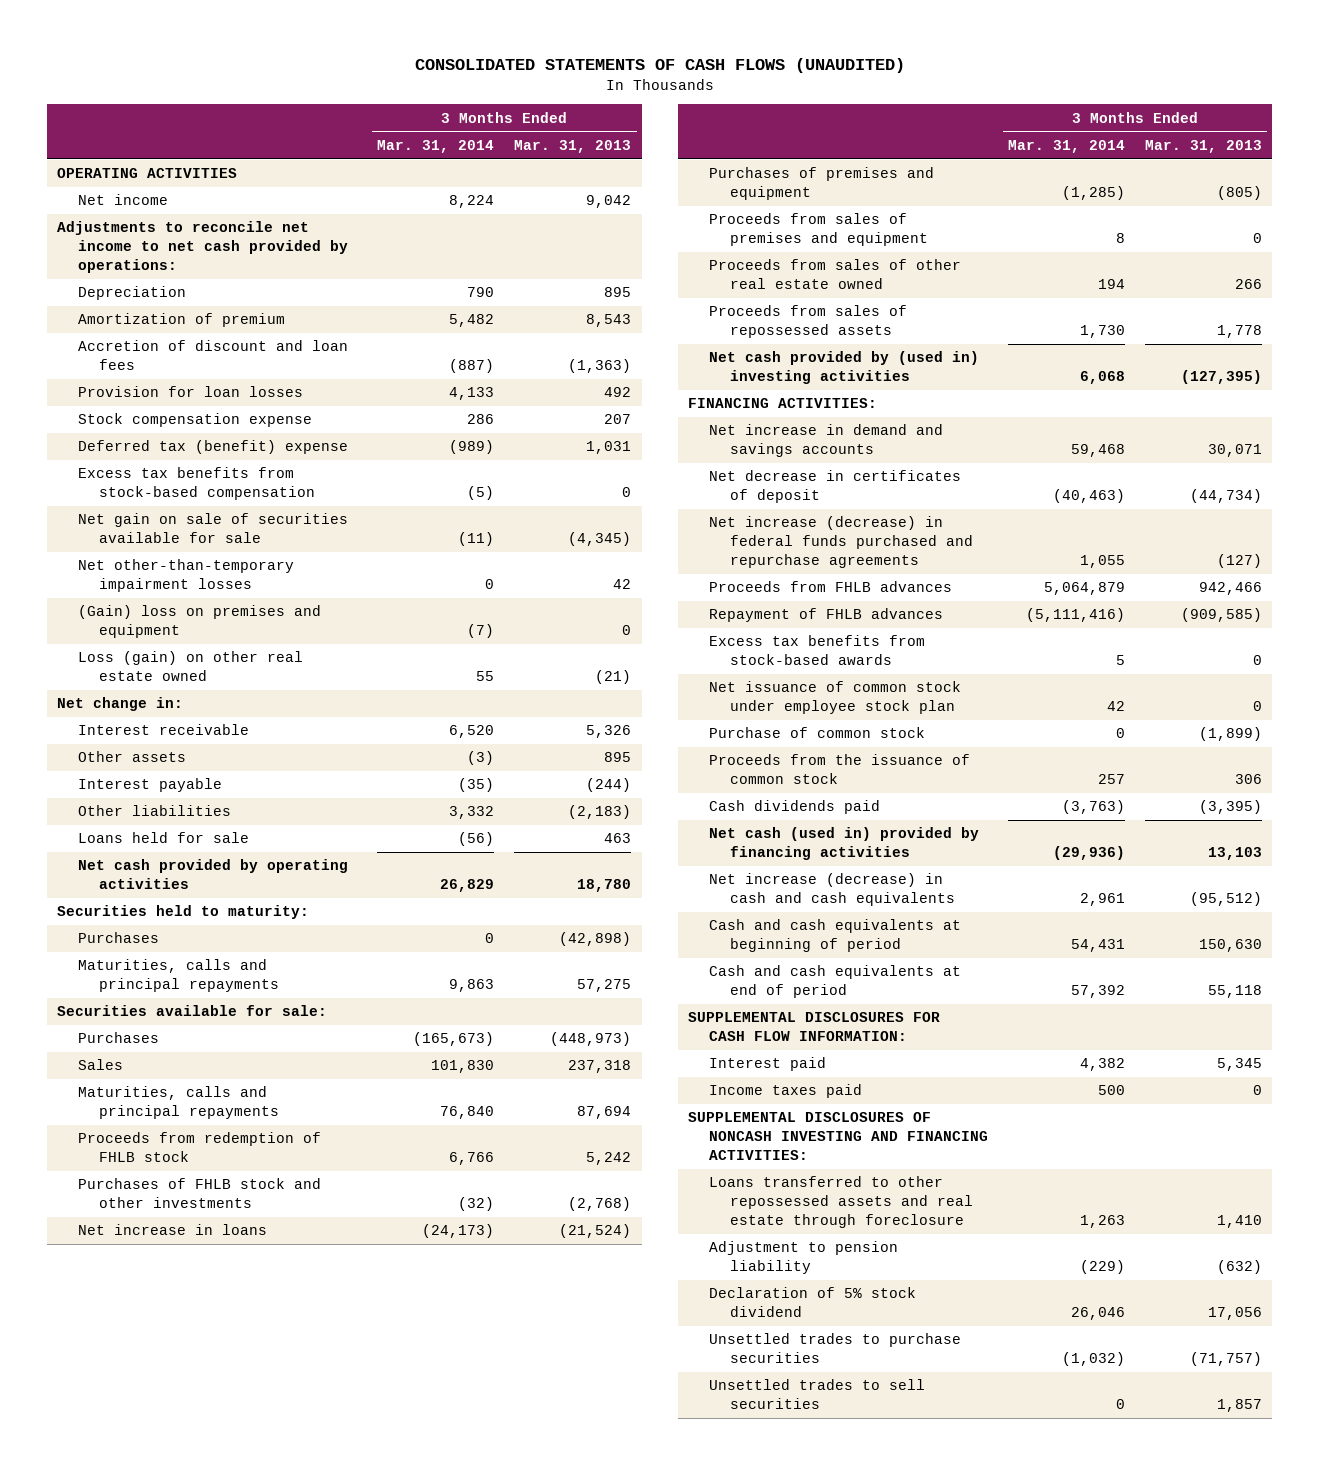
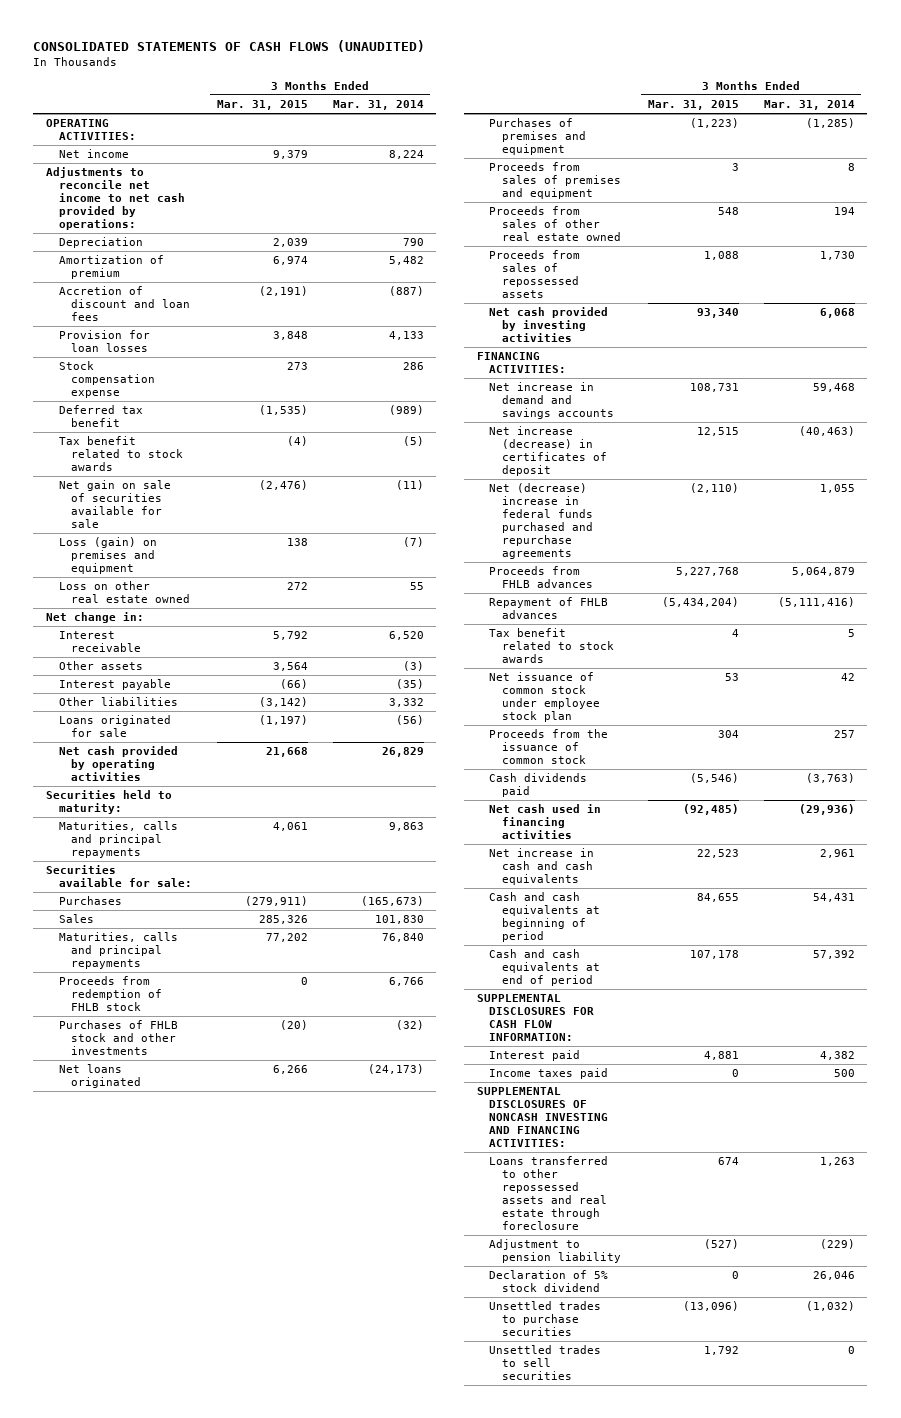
- | 3 Months Ended Mar. 31, 2014 | 3 Months Ended Mar. 31, 2013
+ | 3 Months Ended Mar. 31, 2015 | 3 Months Ended Mar. 31, 2014
- OPERATING ACTIVITIES
+ OPERATING ACTIVITIES:
- Deferred tax (benefit) expense | (989) | 1,031
- Excess tax benefits from stock-based compensation | (5) | 0
+ Deferred tax benefit | (1,535) | (989)
+ Tax benefit related to stock awards | (4) | (5)
- Net other-than-temporary impairment losses | 0 | 42
- (Gain) loss on premises and equipment | (7) | 0
- Loss (gain) on other real estate owned | 55 | (21)
+ Loss (gain) on premises and equipment | 138 | (7)
+ Loss on other real estate owned | 272 | 55
- Loans held for sale | (56) | 463
+ Loans originated for sale | (1,197) | (56)
- Purchases | 0 | (42,898)
- Net increase in loans | (24,173) | (21,524)
+ Net loans originated | 6,266 | (24,173)
- Net cash provided by (used in) investing activities | 6,068 | (127,395)
+ Net cash provided by investing activities | 93,340 | 6,068
- Net decrease in certificates of deposit | (40,463) | (44,734)
- Net increase (decrease) in federal funds purchased and repurchase agreements | 1,055 | (127)
+ Net increase (decrease) in certificates of deposit | 12,515 | (40,463)
+ Net (decrease) increase in federal funds purchased and repurchase agreements | (2,110) | 1,055
- Excess tax benefits from stock-based awards | 5 | 0
+ Tax benefit related to stock awards | 4 | 5
- Purchase of common stock | 0 | (1,899)
- Net cash (used in) provided by financing activities | (29,936) | 13,103
- Net increase (decrease) in cash and cash equivalents | 2,961 | (95,512)
+ Net cash used in financing activities | (92,485) | (29,936)
+ Net increase in cash and cash equivalents | 22,523 | 2,961

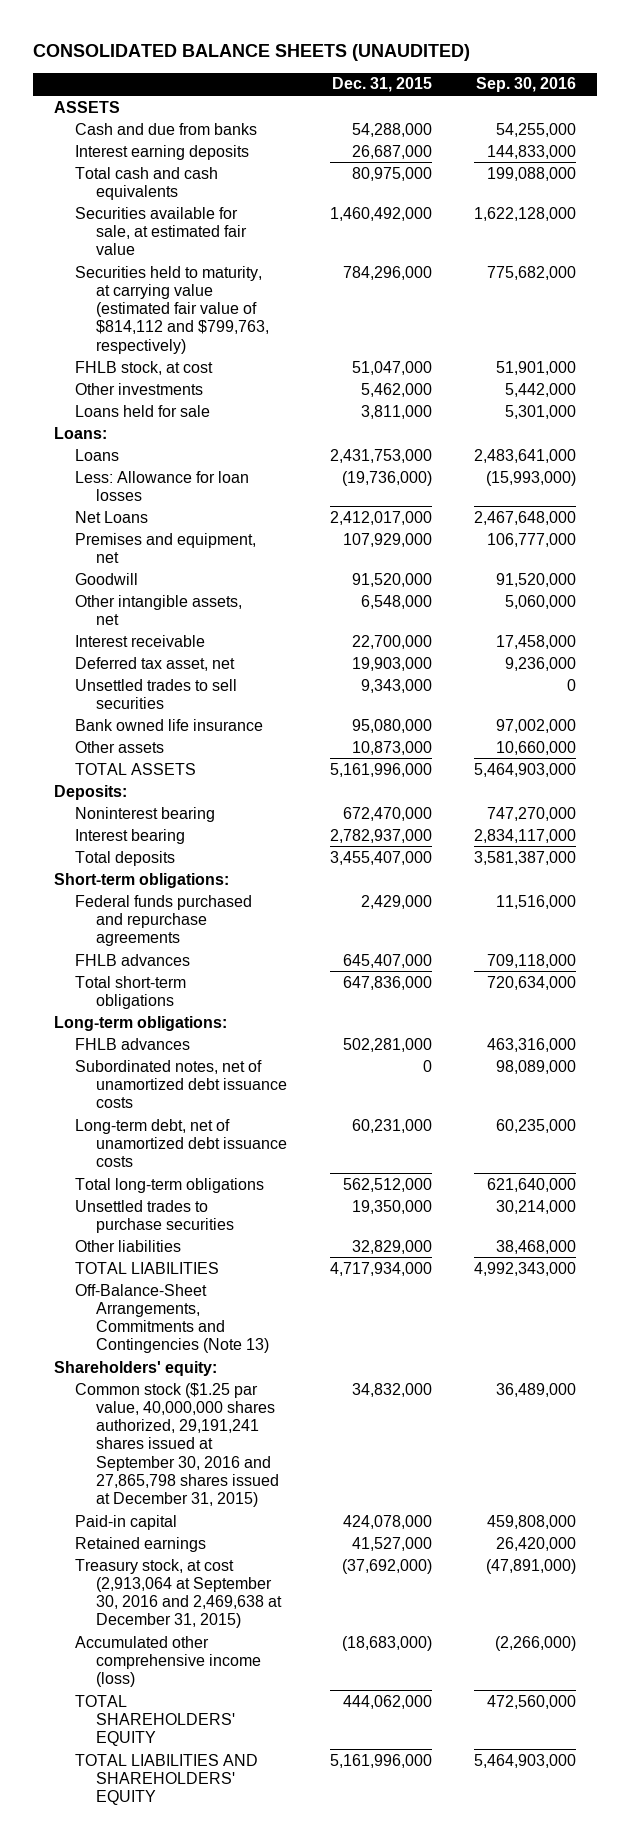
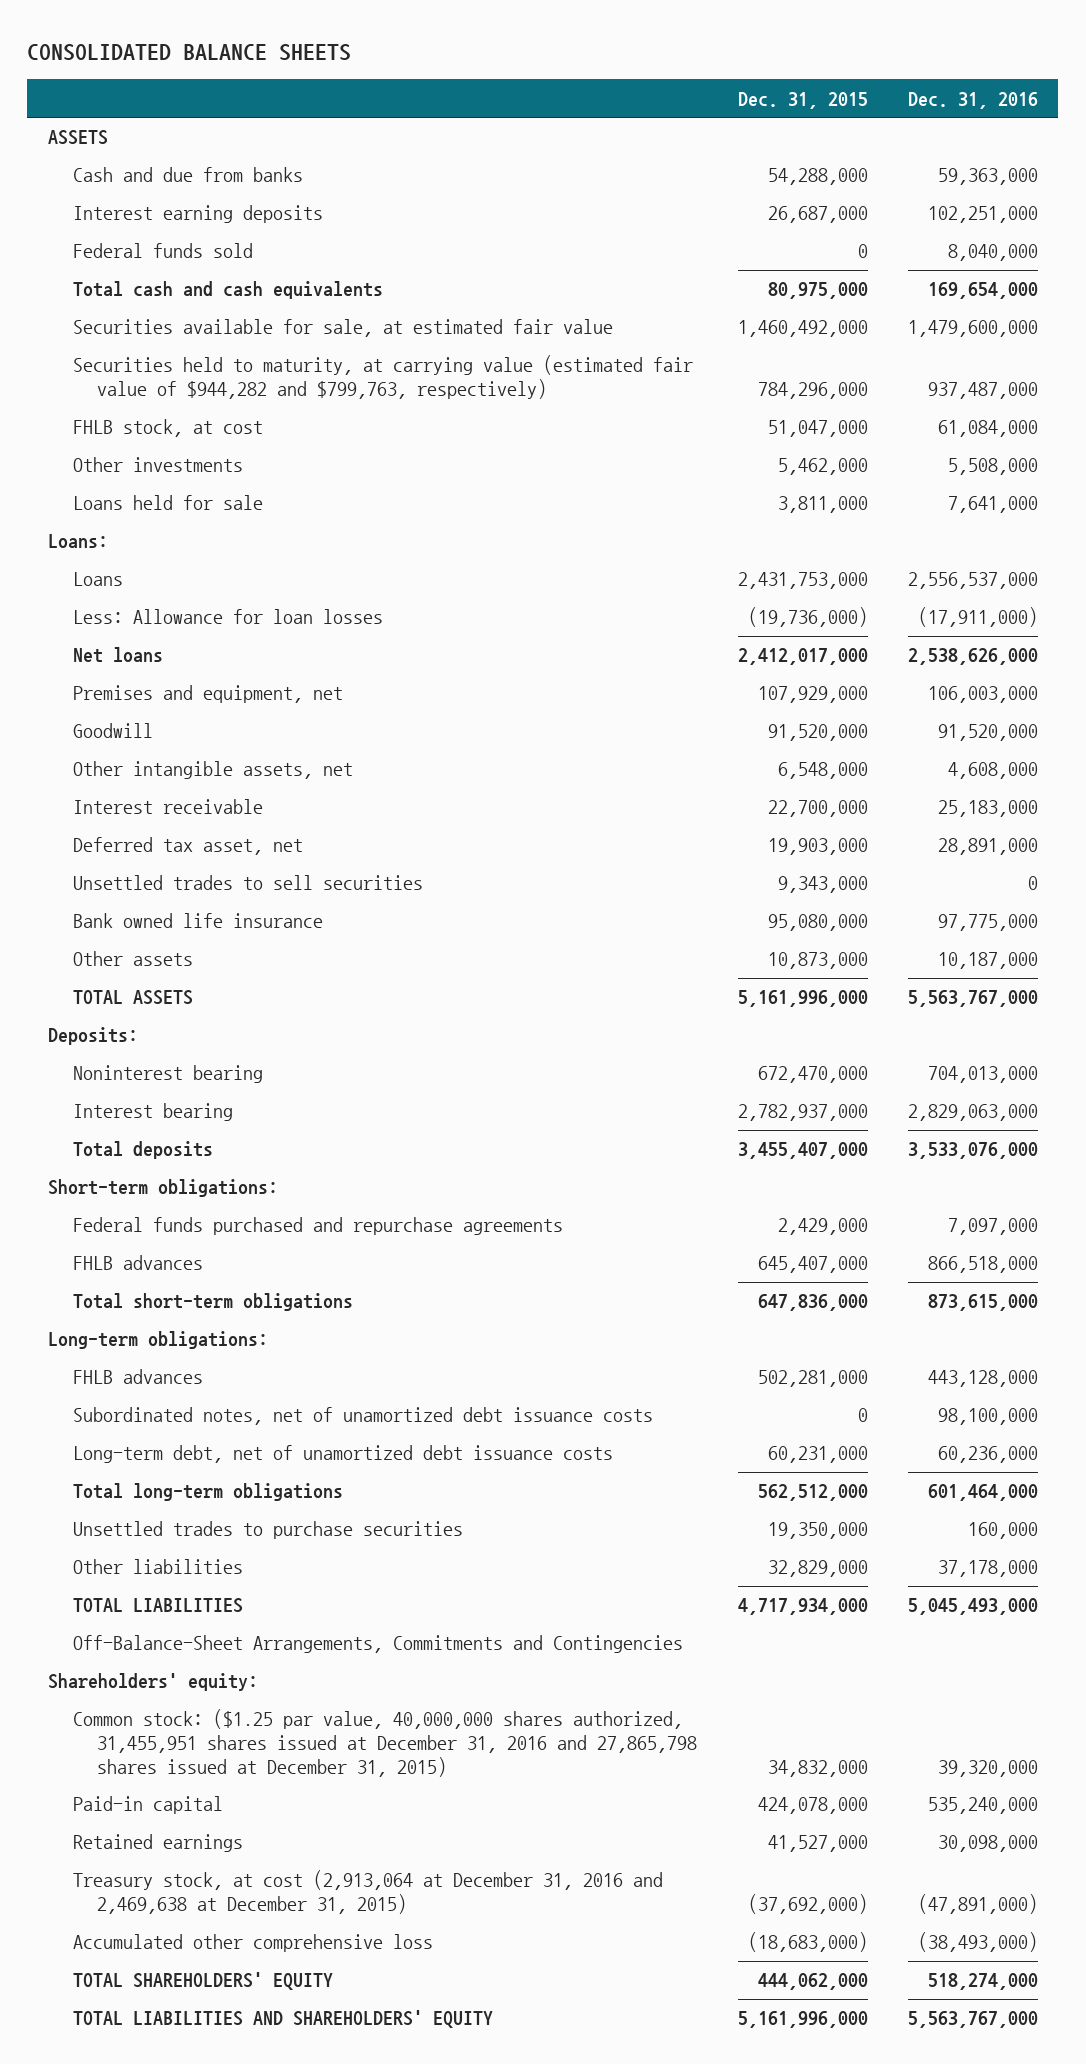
- CONSOLIDATED BALANCE SHEETS (UNAUDITED)
+ CONSOLIDATED BALANCE SHEETS
- | Dec. 31, 2015 | Sep. 30, 2016
+ | Dec. 31, 2015 | Dec. 31, 2016
+ Federal funds sold | 0 | 8,040,000
- Securities held to maturity, at carrying value (estimated fair value of $814,112 and $799,763, respectively) | 784,296,000 | 775,682,000
+ Securities held to maturity, at carrying value (estimated fair value of $944,282 and $799,763, respectively) | 784,296,000 | 937,487,000
- Net Loans | 2,412,017,000 | 2,467,648,000
+ Net loans | 2,412,017,000 | 2,538,626,000
- Off-Balance-Sheet Arrangements, Commitments and Contingencies (Note 13)
+ Off-Balance-Sheet Arrangements, Commitments and Contingencies
- Common stock ($1.25 par value, 40,000,000 shares authorized, 29,191,241 shares issued at September 30, 2016 and 27,865,798 shares issued at December 31, 2015) | 34,832,000 | 36,489,000
+ Common stock: ($1.25 par value, 40,000,000 shares authorized, 31,455,951 shares issued at December 31, 2016 and 27,865,798 shares issued at December 31, 2015) | 34,832,000 | 39,320,000
- Treasury stock, at cost (2,913,064 at September 30, 2016 and 2,469,638 at December 31, 2015) | (37,692,000) | (47,891,000)
- Accumulated other comprehensive income (loss) | (18,683,000) | (2,266,000)
+ Treasury stock, at cost (2,913,064 at December 31, 2016 and 2,469,638 at December 31, 2015) | (37,692,000) | (47,891,000)
+ Accumulated other comprehensive loss | (18,683,000) | (38,493,000)

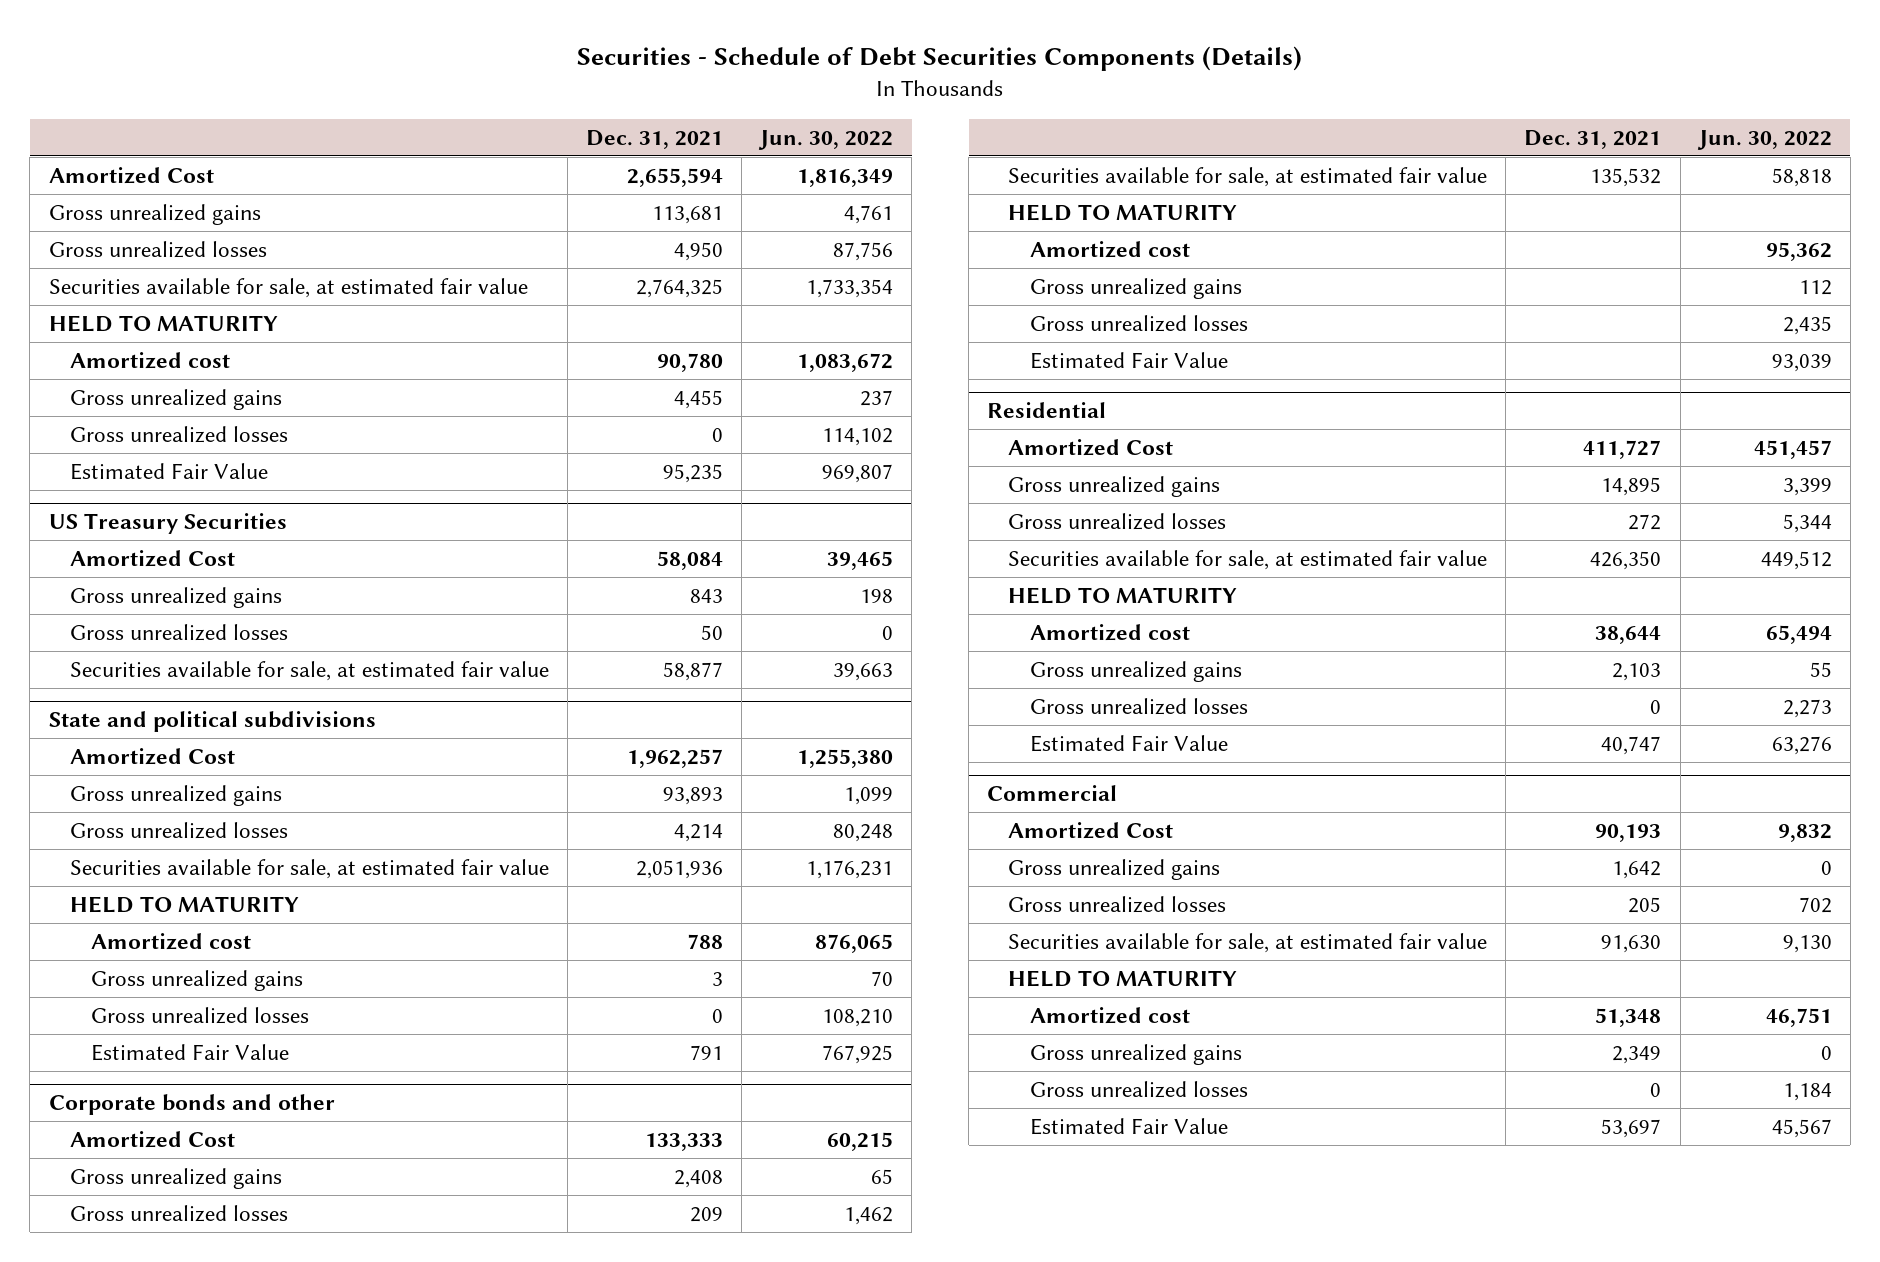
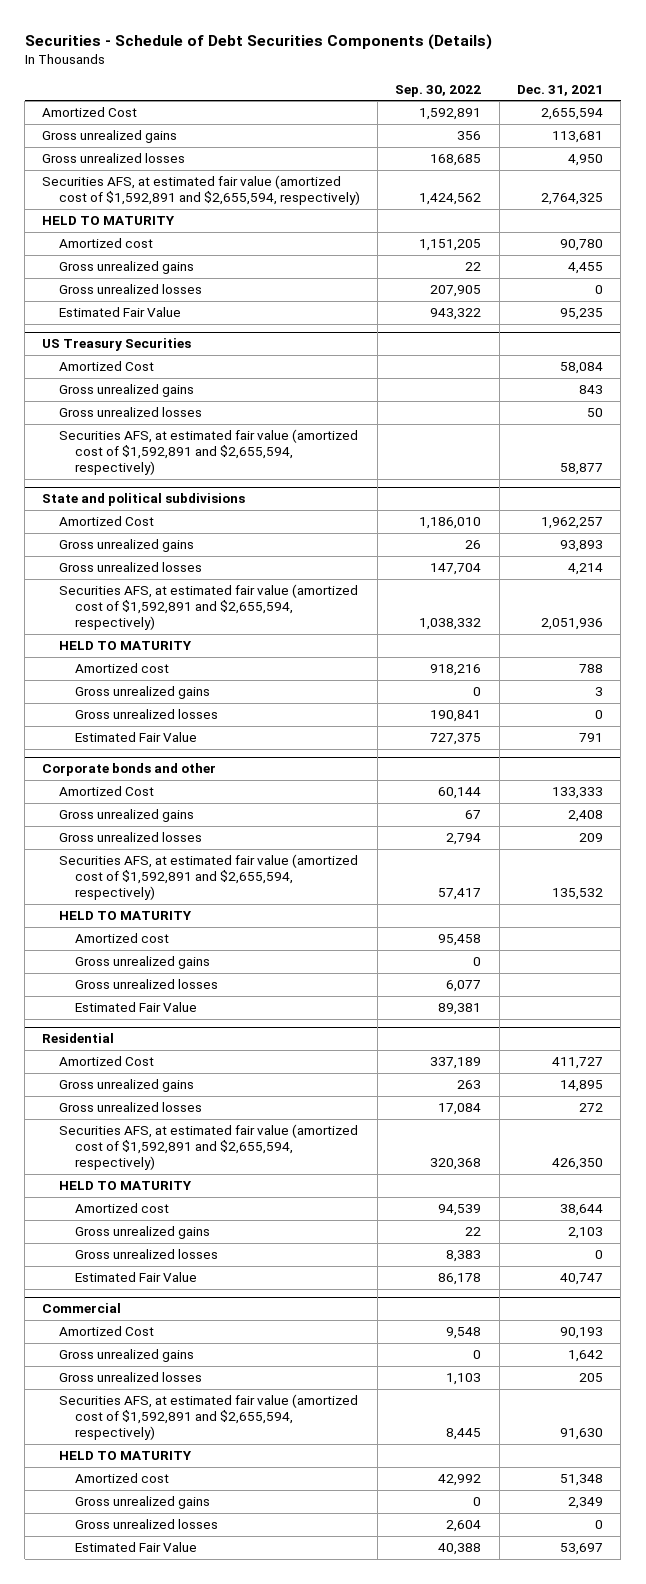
- | Dec. 31, 2021 | Jun. 30, 2022
+ | Sep. 30, 2022 | Dec. 31, 2021
- Securities available for sale, at estimated fair value | 2,764,325 | 1,733,354
+ Securities AFS, at estimated fair value (amortized cost of $1,592,891 and $2,655,594, respectively) | 1,424,562 | 2,764,325
@ US Treasury Securities
- Securities available for sale, at estimated fair value | 58,877 | 39,663
+ Securities AFS, at estimated fair value (amortized cost of $1,592,891 and $2,655,594, respectively) | | 58,877
@ State and political subdivisions
- Securities available for sale, at estimated fair value | 2,051,936 | 1,176,231
+ Securities AFS, at estimated fair value (amortized cost of $1,592,891 and $2,655,594, respectively) | 1,038,332 | 2,051,936
@ Corporate bonds and other
- Securities available for sale, at estimated fair value | 135,532 | 58,818
+ Securities AFS, at estimated fair value (amortized cost of $1,592,891 and $2,655,594, respectively) | 57,417 | 135,532
@ Residential
- Securities available for sale, at estimated fair value | 426,350 | 449,512
+ Securities AFS, at estimated fair value (amortized cost of $1,592,891 and $2,655,594, respectively) | 320,368 | 426,350
@ Commercial
- Securities available for sale, at estimated fair value | 91,630 | 9,130
+ Securities AFS, at estimated fair value (amortized cost of $1,592,891 and $2,655,594, respectively) | 8,445 | 91,630

